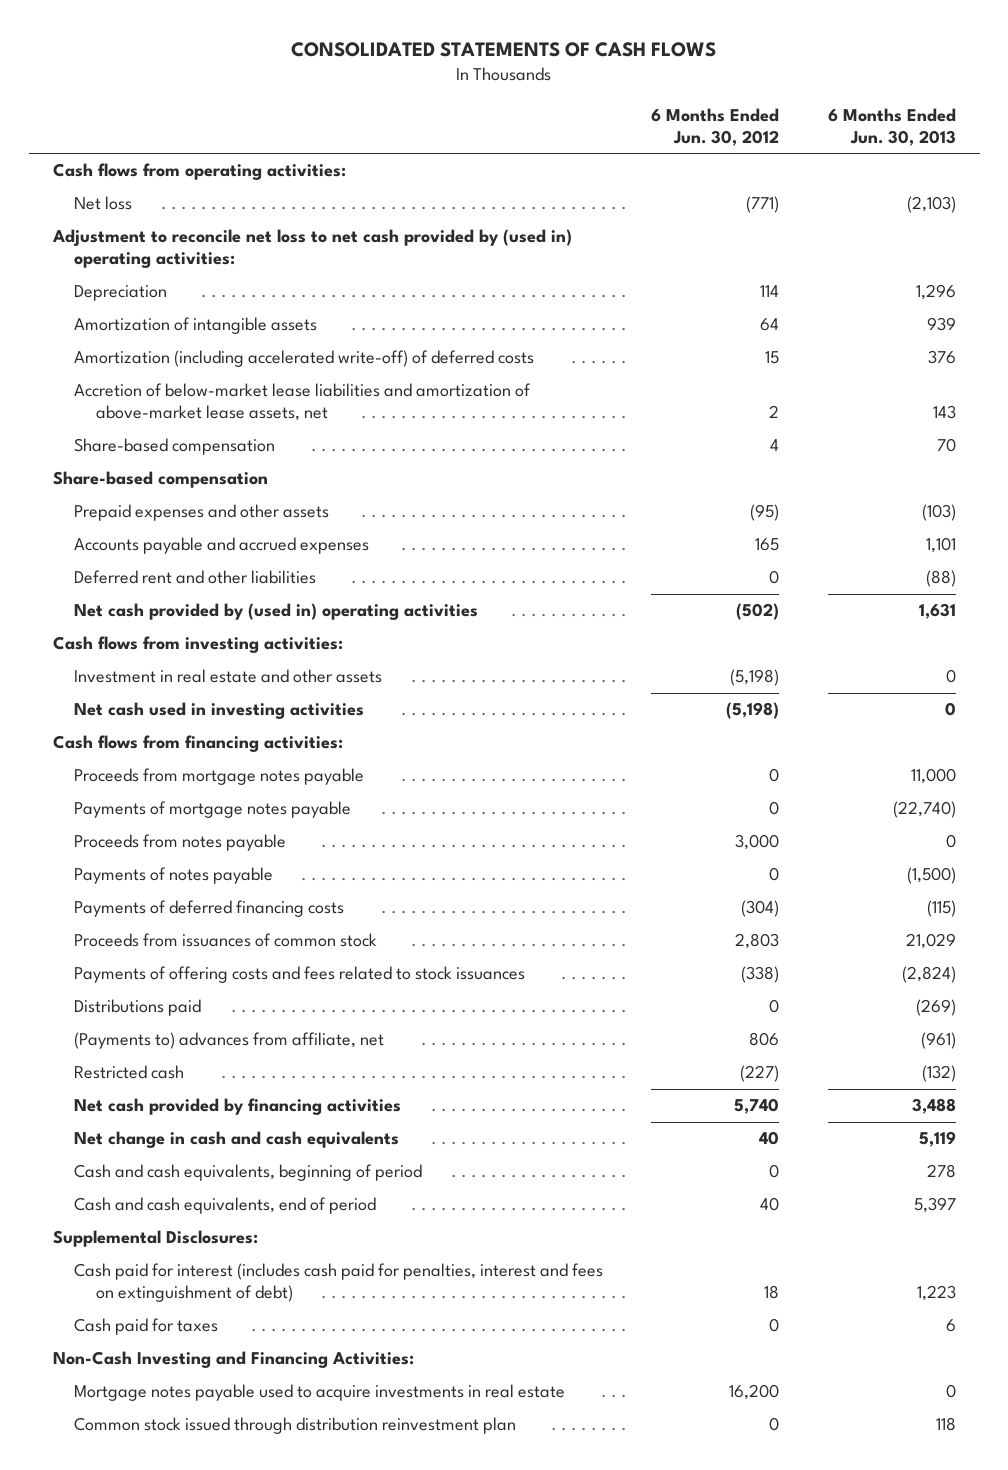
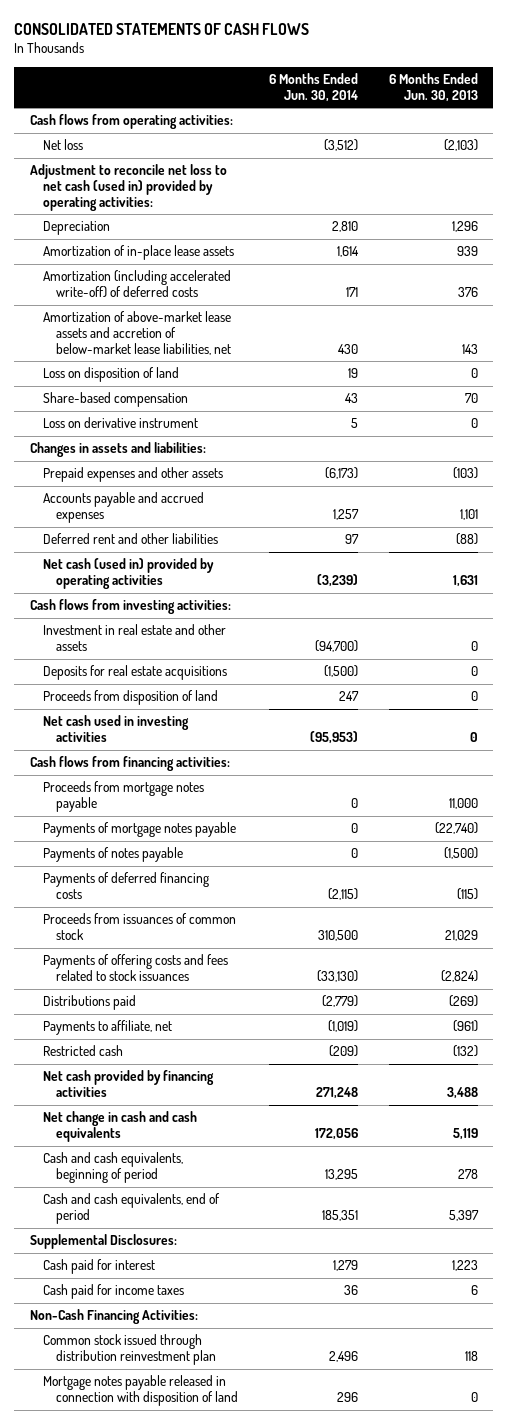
- | 6 Months Ended Jun. 30, 2012 | 6 Months Ended Jun. 30, 2013
+ | 6 Months Ended Jun. 30, 2014 | 6 Months Ended Jun. 30, 2013
- Adjustment to reconcile net loss to net cash provided by (used in) operating activities:
+ Adjustment to reconcile net loss to net cash (used in) provided by operating activities:
- Amortization of intangible assets | 64 | 939
+ Amortization of in-place lease assets | 1,614 | 939
- Accretion of below-market lease liabilities and amortization of above-market lease assets, net | 2 | 143
+ Amortization of above-market lease assets and accretion of below-market lease liabilities, net | 430 | 143
+ Loss on disposition of land | 19 | 0
- Share-based compensation
+ Loss on derivative instrument | 5 | 0
+ Changes in assets and liabilities:
- Net cash provided by (used in) operating activities | (502) | 1,631
+ Net cash (used in) provided by operating activities | (3,239) | 1,631
+ Deposits for real estate acquisitions | (1,500) | 0
+ Proceeds from disposition of land | 247 | 0
- Proceeds from notes payable | 3,000 | 0
- (Payments to) advances from affiliate, net | 806 | (961)
+ Payments to affiliate, net | (1,019) | (961)
- Cash paid for interest (includes cash paid for penalties, interest and fees on extinguishment of debt) | 18 | 1,223
- Cash paid for taxes | 0 | 6
- Non-Cash Investing and Financing Activities:
- Mortgage notes payable used to acquire investments in real estate | 16,200 | 0
+ Cash paid for interest | 1,279 | 1,223
+ Cash paid for income taxes | 36 | 6
+ Non-Cash Financing Activities:
+ Mortgage notes payable released in connection with disposition of land | 296 | 0

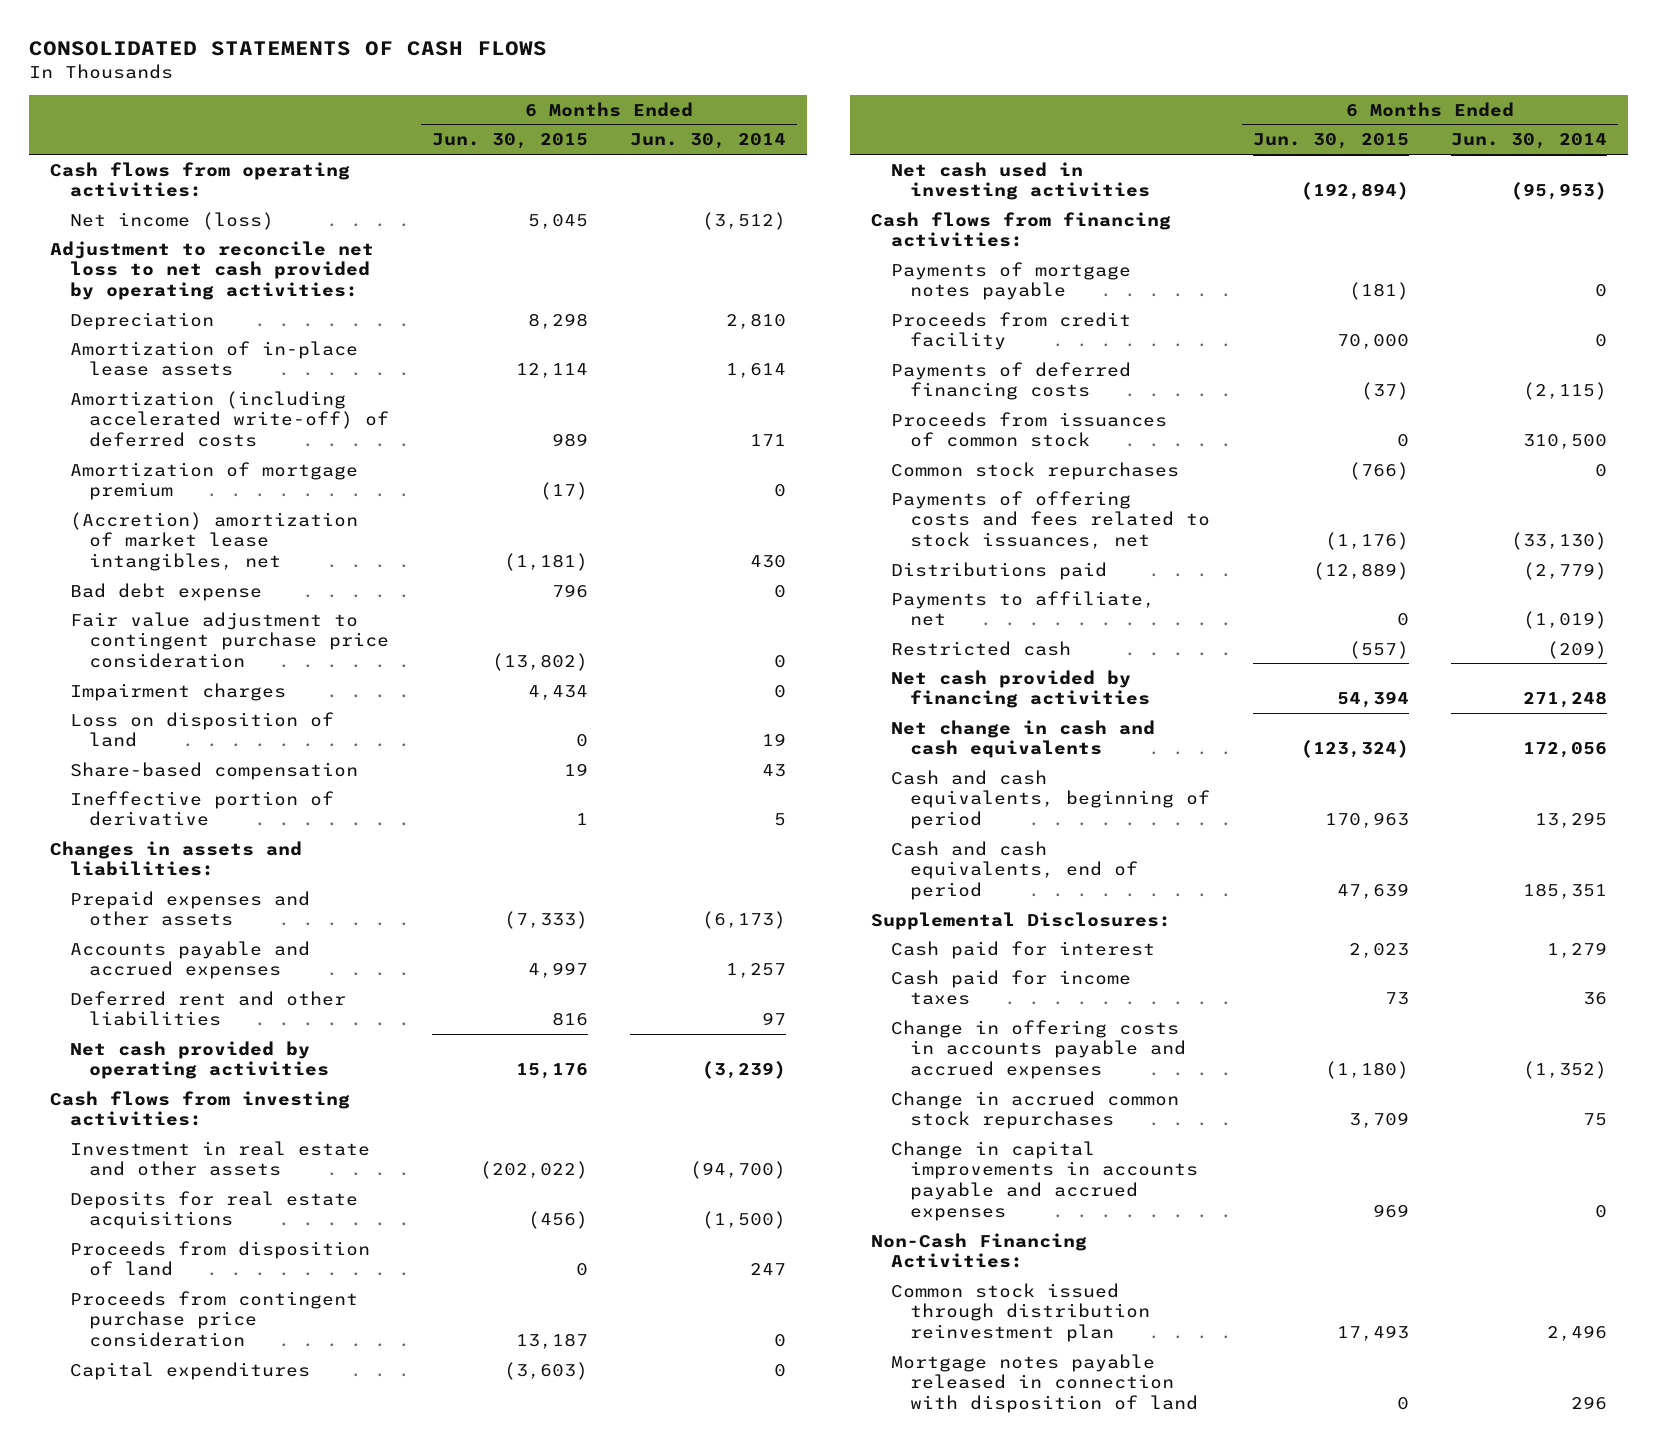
- | 6 Months Ended Jun. 30, 2014 | 6 Months Ended Jun. 30, 2013
+ | 6 Months Ended Jun. 30, 2015 | 6 Months Ended Jun. 30, 2014
- Net loss | (3,512) | (2,103)
- Adjustment to reconcile net loss to net cash (used in) provided by operating activities:
+ Net income (loss) | 5,045 | (3,512)
+ Adjustment to reconcile net loss to net cash provided by operating activities:
- Amortization of above-market lease assets and accretion of below-market lease liabilities, net | 430 | 143
+ Amortization of mortgage premium | (17) | 0
+ (Accretion) amortization of market lease intangibles, net | (1,181) | 430
+ Bad debt expense | 796 | 0
+ Fair value adjustment to contingent purchase price consideration | (13,802) | 0
+ Impairment charges | 4,434 | 0
- Loss on derivative instrument | 5 | 0
+ Ineffective portion of derivative | 1 | 5
- Net cash (used in) provided by operating activities | (3,239) | 1,631
+ Net cash provided by operating activities | 15,176 | (3,239)
+ Proceeds from contingent purchase price consideration | 13,187 | 0
+ Capital expenditures | (3,603) | 0
- Proceeds from mortgage notes payable | 0 | 11,000
- Payments of notes payable | 0 | (1,500)
+ Proceeds from credit facility | 70,000 | 0
- Payments of offering costs and fees related to stock issuances | (33,130) | (2,824)
+ Common stock repurchases | (766) | 0
+ Payments of offering costs and fees related to stock issuances, net | (1,176) | (33,130)
+ Change in offering costs in accounts payable and accrued expenses | (1,180) | (1,352)
+ Change in accrued common stock repurchases | 3,709 | 75
+ Change in capital improvements in accounts payable and accrued expenses | 969 | 0

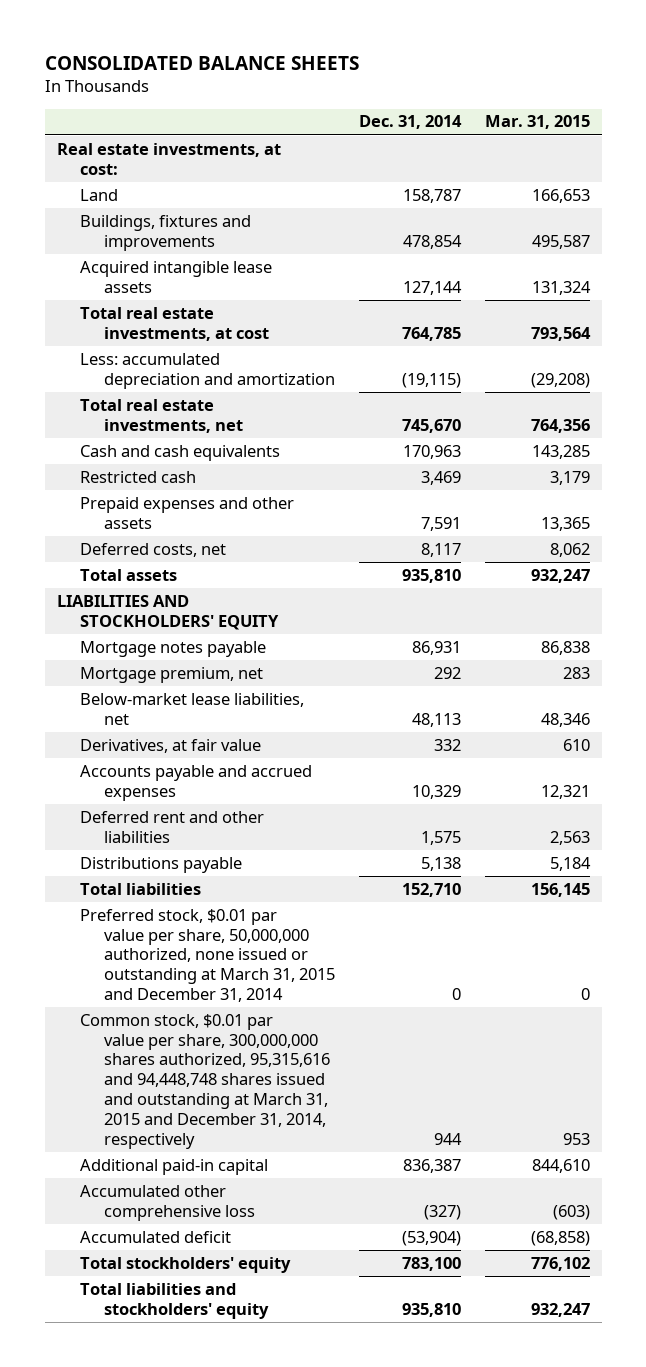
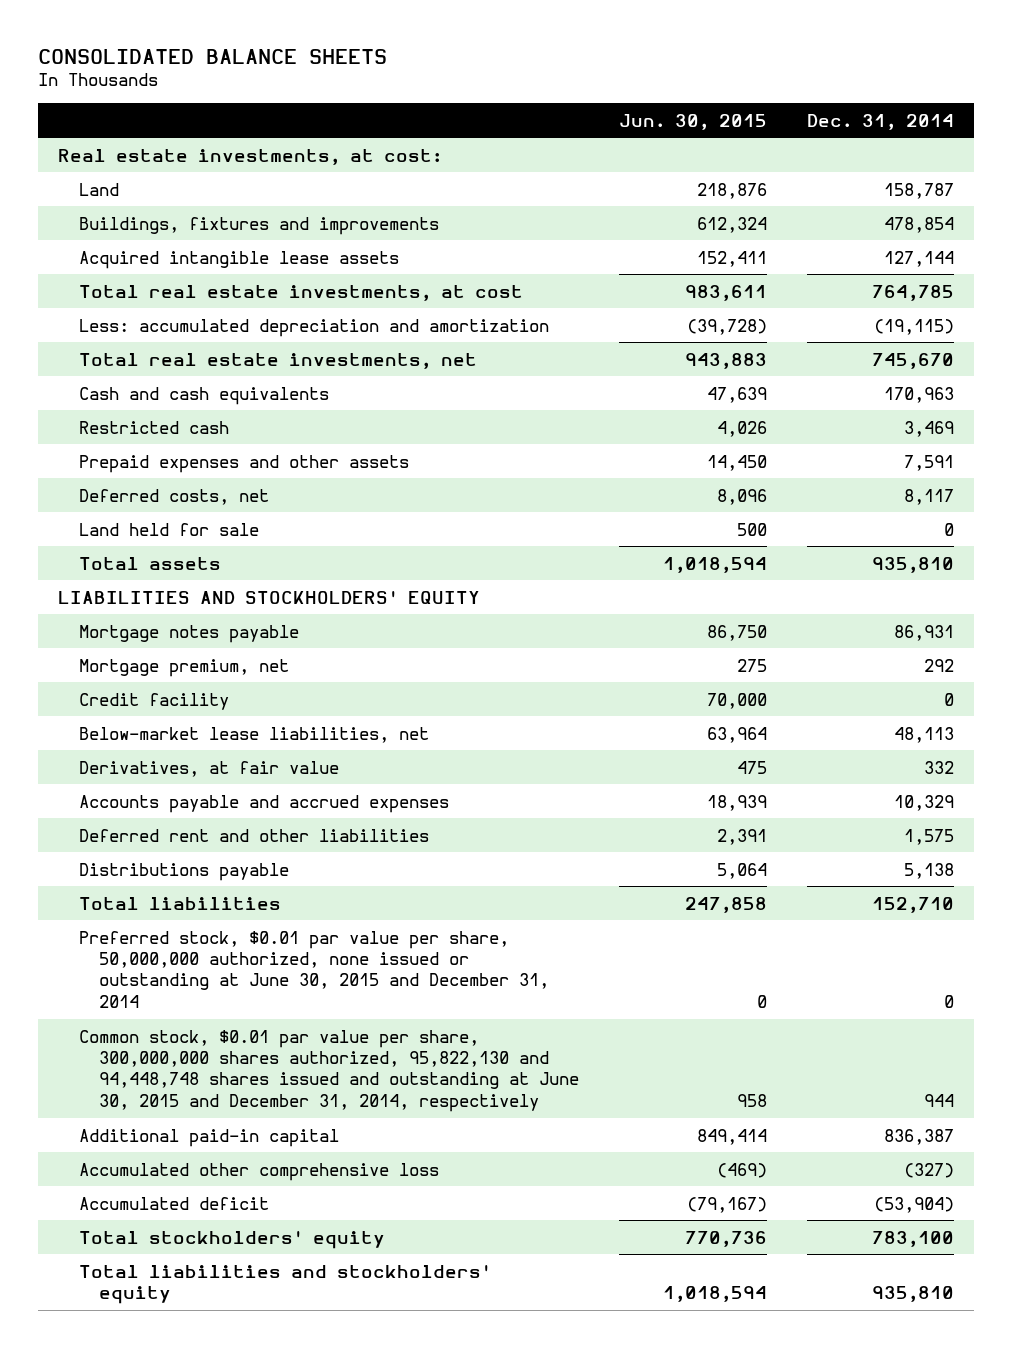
- | Dec. 31, 2014 | Mar. 31, 2015
+ | Jun. 30, 2015 | Dec. 31, 2014
+ Land held for sale | 500 | 0
+ Credit facility | 70,000 | 0
- Preferred stock, $0.01 par value per share, 50,000,000 authorized, none issued or outstanding at March 31, 2015 and December 31, 2014 | 0 | 0
- Common stock, $0.01 par value per share, 300,000,000 shares authorized, 95,315,616 and 94,448,748 shares issued and outstanding at March 31, 2015 and December 31, 2014, respectively | 944 | 953
+ Preferred stock, $0.01 par value per share, 50,000,000 authorized, none issued or outstanding at June 30, 2015 and December 31, 2014 | 0 | 0
+ Common stock, $0.01 par value per share, 300,000,000 shares authorized, 95,822,130 and 94,448,748 shares issued and outstanding at June 30, 2015 and December 31, 2014, respectively | 958 | 944

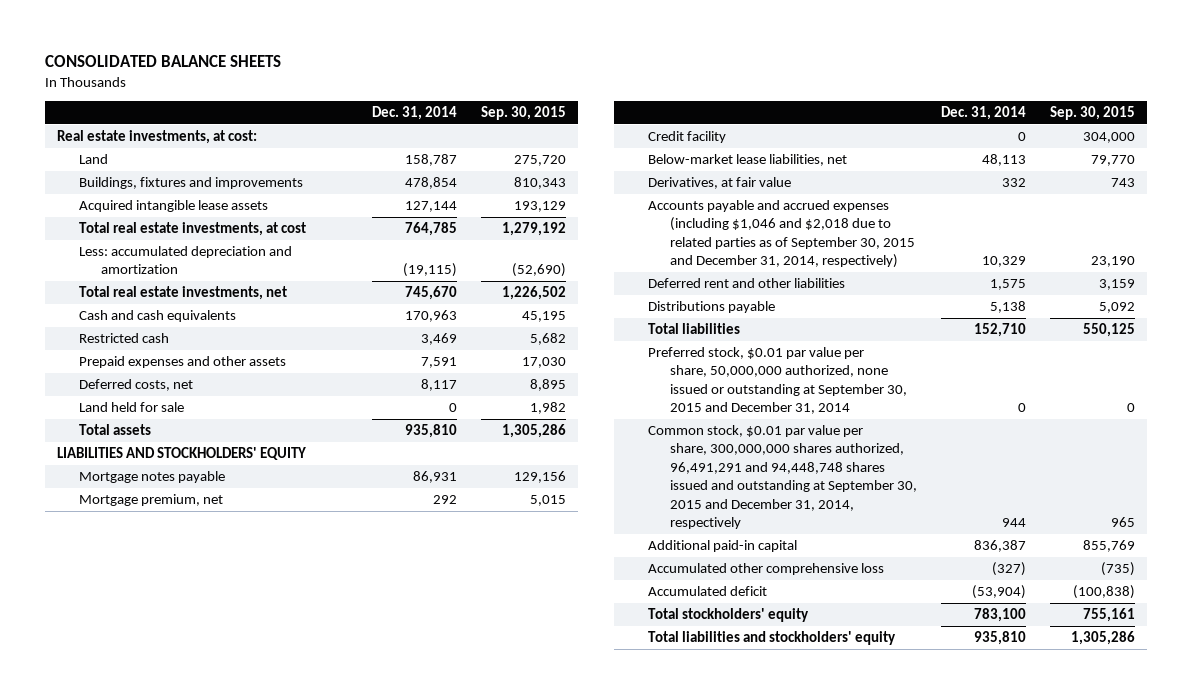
- | Jun. 30, 2015 | Dec. 31, 2014
+ | Dec. 31, 2014 | Sep. 30, 2015
- Accounts payable and accrued expenses | 18,939 | 10,329
+ Accounts payable and accrued expenses (including $1,046 and $2,018 due to related parties as of September 30, 2015 and December 31, 2014, respectively) | 10,329 | 23,190
- Preferred stock, $0.01 par value per share, 50,000,000 authorized, none issued or outstanding at June 30, 2015 and December 31, 2014 | 0 | 0
- Common stock, $0.01 par value per share, 300,000,000 shares authorized, 95,822,130 and 94,448,748 shares issued and outstanding at June 30, 2015 and December 31, 2014, respectively | 958 | 944
+ Preferred stock, $0.01 par value per share, 50,000,000 authorized, none issued or outstanding at September 30, 2015 and December 31, 2014 | 0 | 0
+ Common stock, $0.01 par value per share, 300,000,000 shares authorized, 96,491,291 and 94,448,748 shares issued and outstanding at September 30, 2015 and December 31, 2014, respectively | 944 | 965

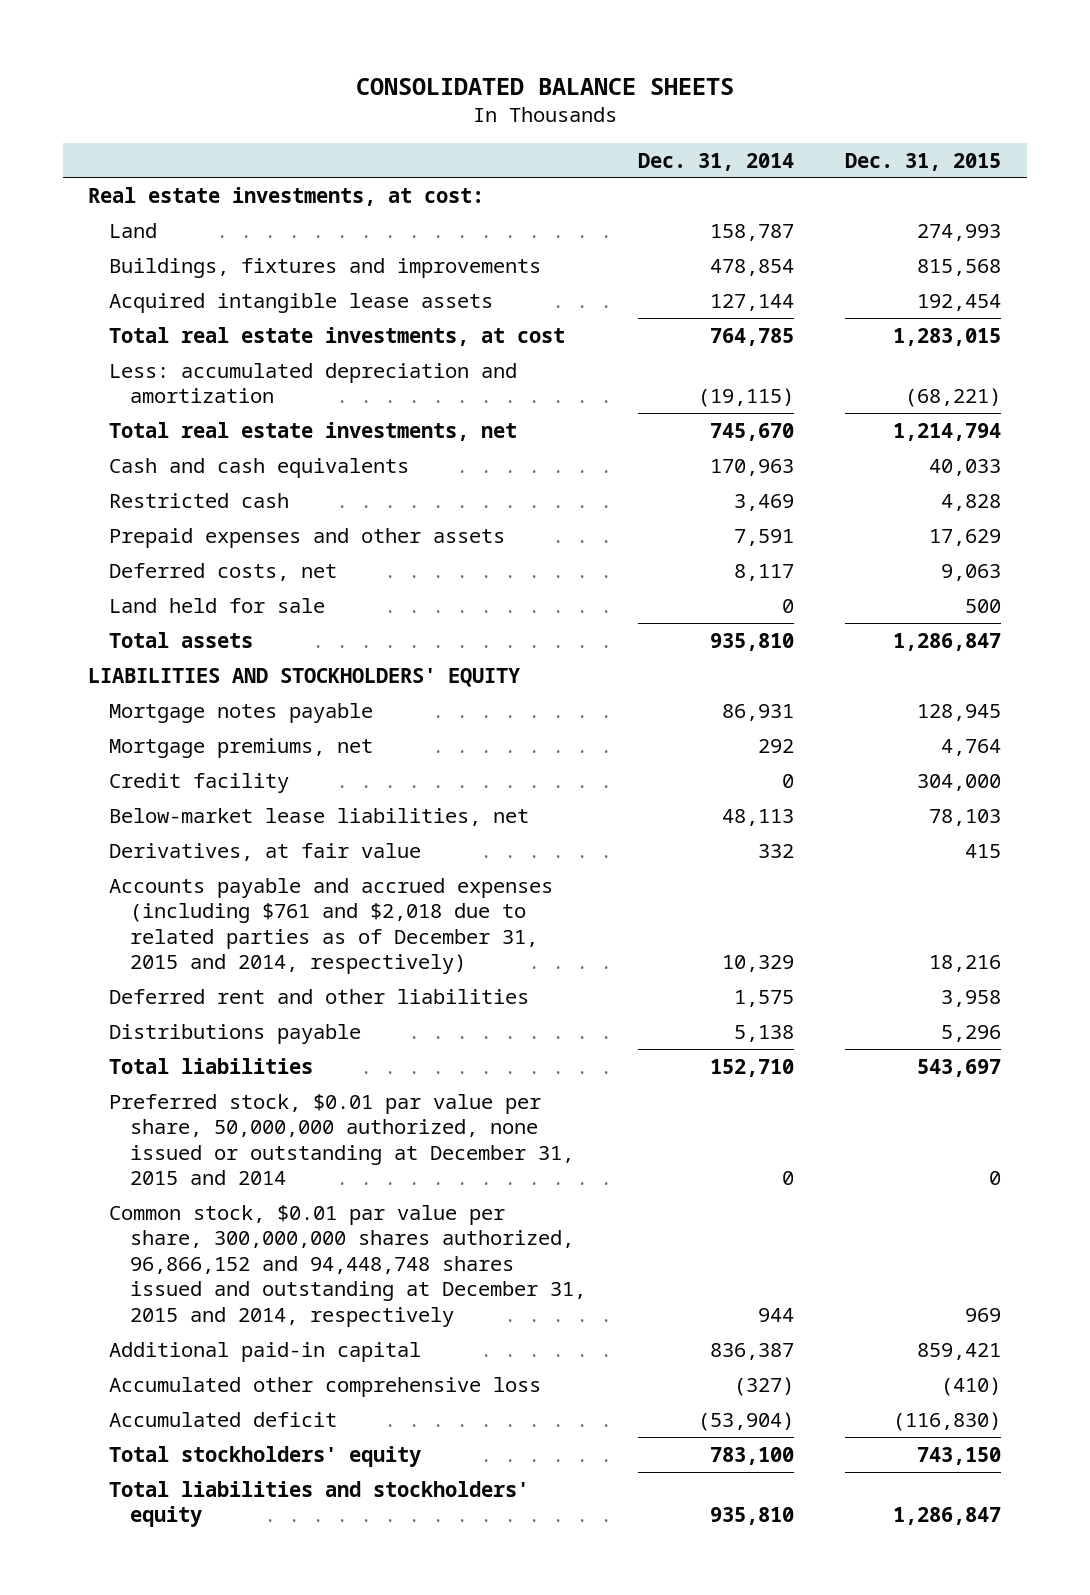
- | Dec. 31, 2014 | Sep. 30, 2015
+ | Dec. 31, 2014 | Dec. 31, 2015
- Mortgage premium, net | 292 | 5,015
+ Mortgage premiums, net | 292 | 4,764
- Accounts payable and accrued expenses (including $1,046 and $2,018 due to related parties as of September 30, 2015 and December 31, 2014, respectively) | 10,329 | 23,190
+ Accounts payable and accrued expenses (including $761 and $2,018 due to related parties as of December 31, 2015 and 2014, respectively) | 10,329 | 18,216
- Preferred stock, $0.01 par value per share, 50,000,000 authorized, none issued or outstanding at September 30, 2015 and December 31, 2014 | 0 | 0
- Common stock, $0.01 par value per share, 300,000,000 shares authorized, 96,491,291 and 94,448,748 shares issued and outstanding at September 30, 2015 and December 31, 2014, respectively | 944 | 965
+ Preferred stock, $0.01 par value per share, 50,000,000 authorized, none issued or outstanding at December 31, 2015 and 2014 | 0 | 0
+ Common stock, $0.01 par value per share, 300,000,000 shares authorized, 96,866,152 and 94,448,748 shares issued and outstanding at December 31, 2015 and 2014, respectively | 944 | 969

